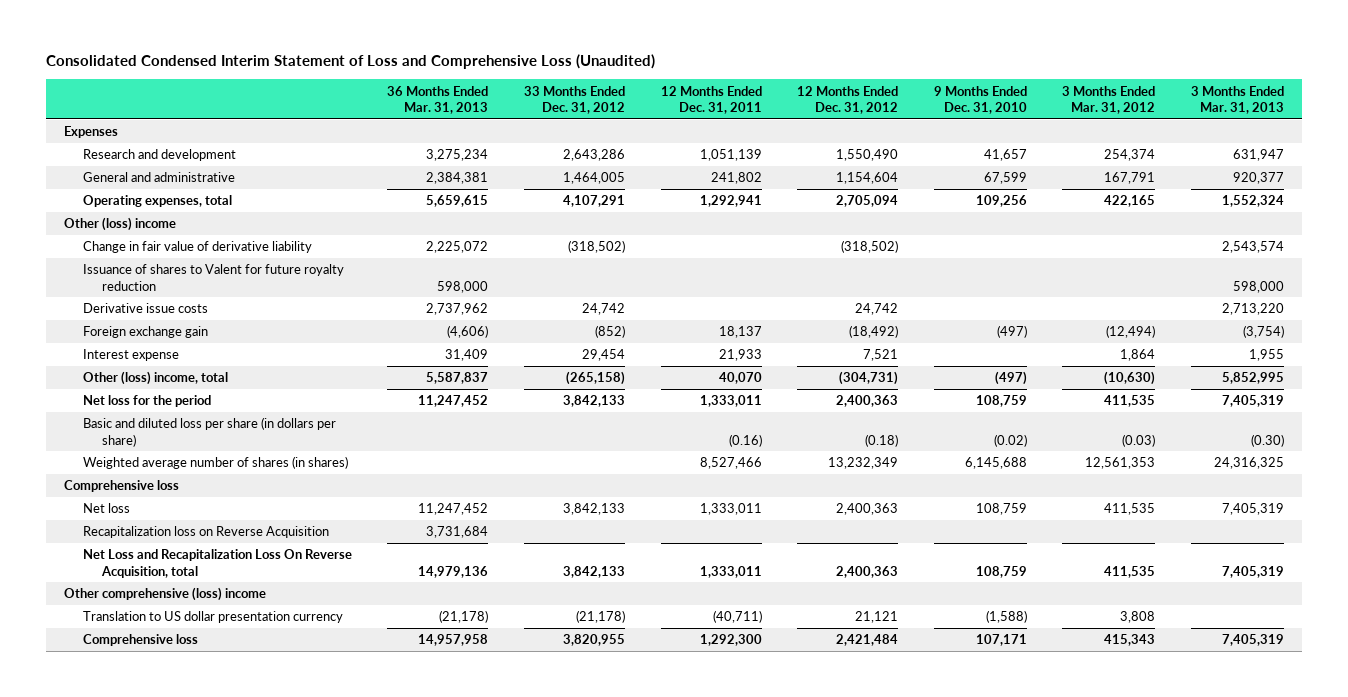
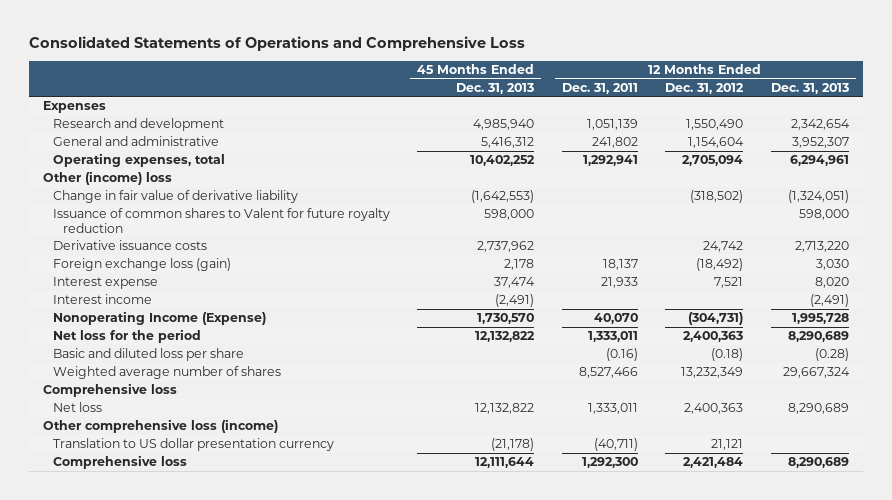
- Consolidated Condensed Interim Statement of Loss and Comprehensive Loss (Unaudited)
+ Consolidated Statements of Operations and Comprehensive Loss
- | 36 Months Ended Mar. 31, 2013 | 33 Months Ended Dec. 31, 2012 | 12 Months Ended Dec. 31, 2011 | 12 Months Ended Dec. 31, 2012 | 9 Months Ended Dec. 31, 2010 | 3 Months Ended Mar. 31, 2012 | 3 Months Ended Mar. 31, 2013
+ | 45 Months Ended Dec. 31, 2013 | 12 Months Ended Dec. 31, 2011 | 12 Months Ended Dec. 31, 2012 | 12 Months Ended Dec. 31, 2013
- Other (loss) income
+ Other (income) loss
- Issuance of shares to Valent for future royalty reduction | 598,000 | | | | | | 598,000
- Derivative issue costs | 2,737,962 | 24,742 | | 24,742 | | | 2,713,220
- Foreign exchange gain | (4,606) | (852) | 18,137 | (18,492) | (497) | (12,494) | (3,754)
+ Issuance of common shares to Valent for future royalty reduction | 598,000 | | | 598,000
+ Derivative issuance costs | 2,737,962 | | 24,742 | 2,713,220
+ Foreign exchange loss (gain) | 2,178 | 18,137 | (18,492) | 3,030
- Other (loss) income, total | 5,587,837 | (265,158) | 40,070 | (304,731) | (497) | (10,630) | 5,852,995
+ Interest income | (2,491) | | | (2,491)
+ Nonoperating Income (Expense) | 1,730,570 | 40,070 | (304,731) | 1,995,728
- Basic and diluted loss per share (in dollars per share) | | | (0.16) | (0.18) | (0.02) | (0.03) | (0.30)
- Weighted average number of shares (in shares) | | | 8,527,466 | 13,232,349 | 6,145,688 | 12,561,353 | 24,316,325
+ Basic and diluted loss per share | | (0.16) | (0.18) | (0.28)
+ Weighted average number of shares | | 8,527,466 | 13,232,349 | 29,667,324
- Recapitalization loss on Reverse Acquisition | 3,731,684 | | | | | |
- Net Loss and Recapitalization Loss On Reverse Acquisition, total | 14,979,136 | 3,842,133 | 1,333,011 | 2,400,363 | 108,759 | 411,535 | 7,405,319
- Other comprehensive (loss) income
+ Other comprehensive loss (income)

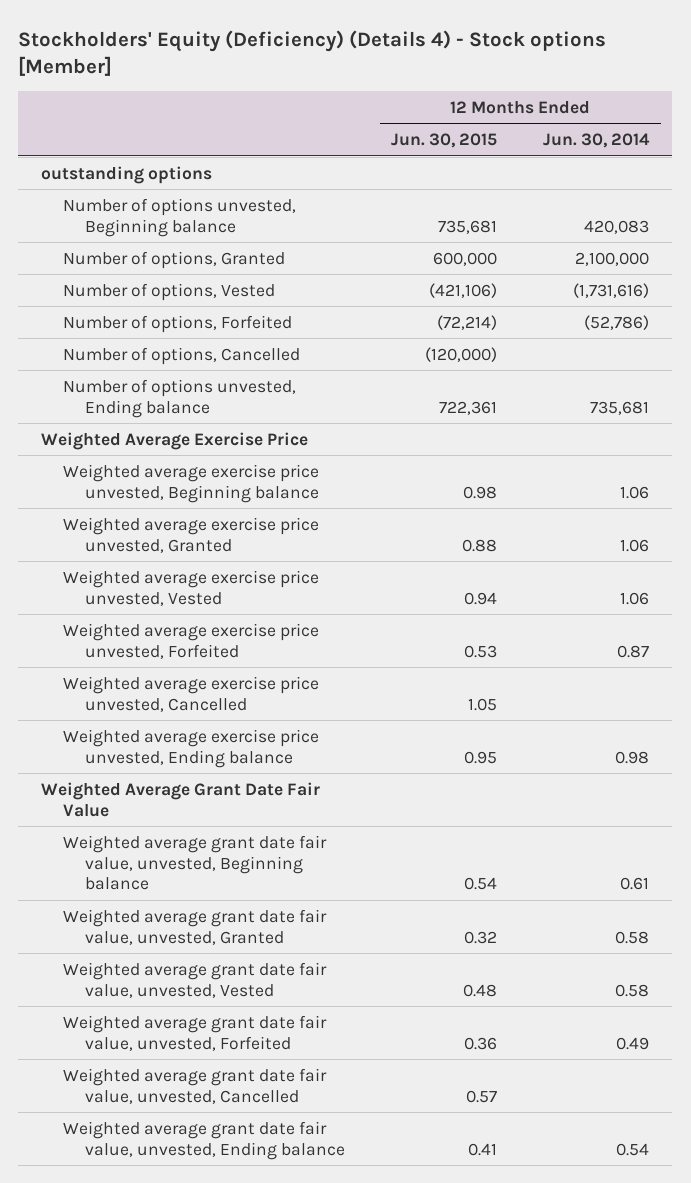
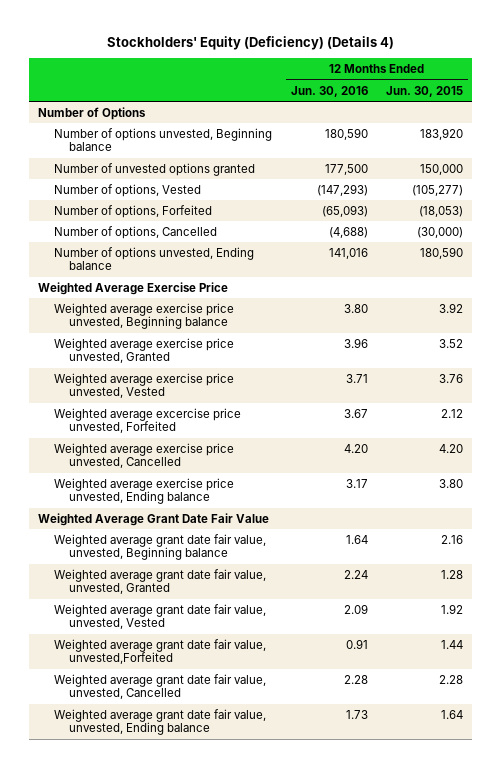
- Stockholders' Equity (Deficiency) (Details 4) - Stock options [Member]
+ Stockholders' Equity (Deficiency) (Details 4)
- | 12 Months Ended Jun. 30, 2015 | 12 Months Ended Jun. 30, 2014
+ | 12 Months Ended Jun. 30, 2016 | 12 Months Ended Jun. 30, 2015
- outstanding options
- Number of options unvested, Beginning balance | 735,681 | 420,083
- Number of options, Granted | 600,000 | 2,100,000
- Number of options, Vested | (421,106) | (1,731,616)
- Number of options, Forfeited | (72,214) | (52,786)
- Number of options, Cancelled | (120,000) |
- Number of options unvested, Ending balance | 722,361 | 735,681
+ Number of Options
+ Number of options unvested, Beginning balance | 180,590 | 183,920
+ Number of unvested options granted | 177,500 | 150,000
+ Number of options, Vested | (147,293) | (105,277)
+ Number of options, Forfeited | (65,093) | (18,053)
+ Number of options, Cancelled | (4,688) | (30,000)
+ Number of options unvested, Ending balance | 141,016 | 180,590
- Weighted average exercise price unvested, Beginning balance | 0.98 | 1.06
- Weighted average exercise price unvested, Granted | 0.88 | 1.06
- Weighted average exercise price unvested, Vested | 0.94 | 1.06
- Weighted average exercise price unvested, Forfeited | 0.53 | 0.87
- Weighted average exercise price unvested, Cancelled | 1.05 |
- Weighted average exercise price unvested, Ending balance | 0.95 | 0.98
+ Weighted average exercise price unvested, Beginning balance | 3.80 | 3.92
+ Weighted average exercise price unvested, Granted | 3.96 | 3.52
+ Weighted average exercise price unvested, Vested | 3.71 | 3.76
+ Weighted average excercise price unvested, Forfeited | 3.67 | 2.12
+ Weighted average exercise price unvested, Cancelled | 4.20 | 4.20
+ Weighted average exercise price unvested, Ending balance | 3.17 | 3.80
- Weighted average grant date fair value, unvested, Beginning balance | 0.54 | 0.61
- Weighted average grant date fair value, unvested, Granted | 0.32 | 0.58
- Weighted average grant date fair value, unvested, Vested | 0.48 | 0.58
- Weighted average grant date fair value, unvested, Forfeited | 0.36 | 0.49
- Weighted average grant date fair value, unvested, Cancelled | 0.57 |
- Weighted average grant date fair value, unvested, Ending balance | 0.41 | 0.54
+ Weighted average grant date fair value, unvested, Beginning balance | 1.64 | 2.16
+ Weighted average grant date fair value, unvested, Granted | 2.24 | 1.28
+ Weighted average grant date fair value, unvested, Vested | 2.09 | 1.92
+ Weighted average grant date fair value, unvested,Forfeited | 0.91 | 1.44
+ Weighted average grant date fair value, unvested, Cancelled | 2.28 | 2.28
+ Weighted average grant date fair value, unvested, Ending balance | 1.73 | 1.64

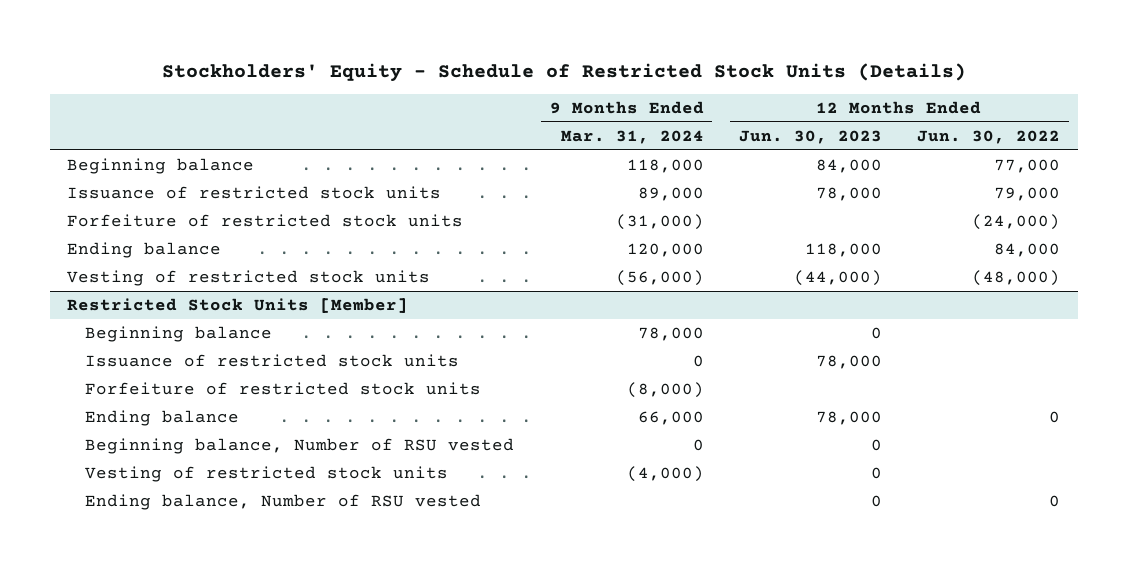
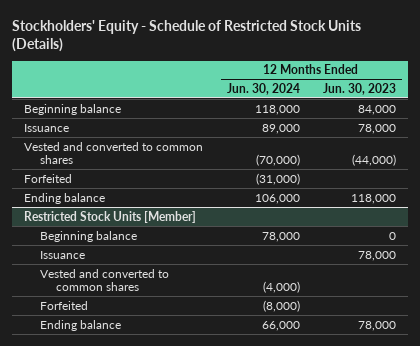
- | 9 Months Ended Mar. 31, 2024 | 12 Months Ended Jun. 30, 2023 | 12 Months Ended Jun. 30, 2022
+ | 12 Months Ended Jun. 30, 2024 | 12 Months Ended Jun. 30, 2023
- Issuance of restricted stock units | 89,000 | 78,000 | 79,000
- Forfeiture of restricted stock units | (31,000) | | (24,000)
+ Issuance | 89,000 | 78,000
+ Vested and converted to common shares | (70,000) | (44,000)
+ Forfeited | (31,000) |
- Vesting of restricted stock units | (56,000) | (44,000) | (48,000)
@ Restricted Stock Units [Member]
- Issuance of restricted stock units | 0 | 78,000 |
- Forfeiture of restricted stock units | (8,000) | |
+ Issuance | | 78,000
+ Vested and converted to common shares | (4,000) |
+ Forfeited | (8,000) |
- Beginning balance, Number of RSU vested | 0 | 0 |
- Vesting of restricted stock units | (4,000) | 0 |
- Ending balance, Number of RSU vested | | 0 | 0

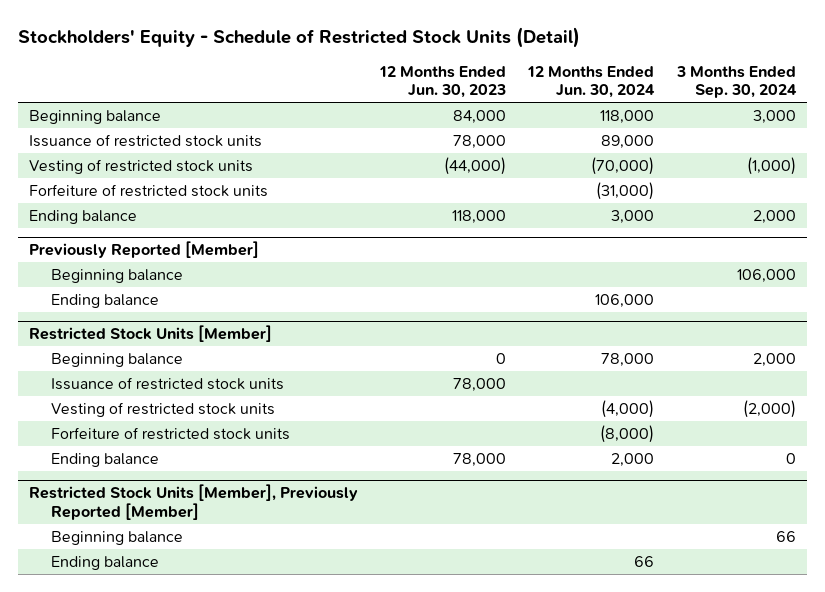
- Stockholders' Equity - Schedule of Restricted Stock Units (Details)
+ Stockholders' Equity - Schedule of Restricted Stock Units (Detail)
- | 12 Months Ended Jun. 30, 2024 | 12 Months Ended Jun. 30, 2023
+ | 12 Months Ended Jun. 30, 2023 | 12 Months Ended Jun. 30, 2024 | 3 Months Ended Sep. 30, 2024
- Issuance | 89,000 | 78,000
- Vested and converted to common shares | (70,000) | (44,000)
- Forfeited | (31,000) |
- Ending balance | 106,000 | 118,000
+ Issuance of restricted stock units | 78,000 | 89,000 |
+ Vesting of restricted stock units | (44,000) | (70,000) | (1,000)
+ Forfeiture of restricted stock units | | (31,000) |
+ Ending balance | 118,000 | 3,000 | 2,000
+ Previously Reported [Member]
+ Beginning balance | | | 106,000
+ Ending balance | | 106,000 |
@ Restricted Stock Units [Member]
- Issuance | | 78,000
- Vested and converted to common shares | (4,000) |
- Forfeited | (8,000) |
- Ending balance | 66,000 | 78,000
+ Issuance of restricted stock units | 78,000 | |
+ Vesting of restricted stock units | | (4,000) | (2,000)
+ Forfeiture of restricted stock units | | (8,000) |
+ Ending balance | 78,000 | 2,000 | 0
+ Restricted Stock Units [Member], Previously Reported [Member]
+ Beginning balance | | | 66
+ Ending balance | | 66 |

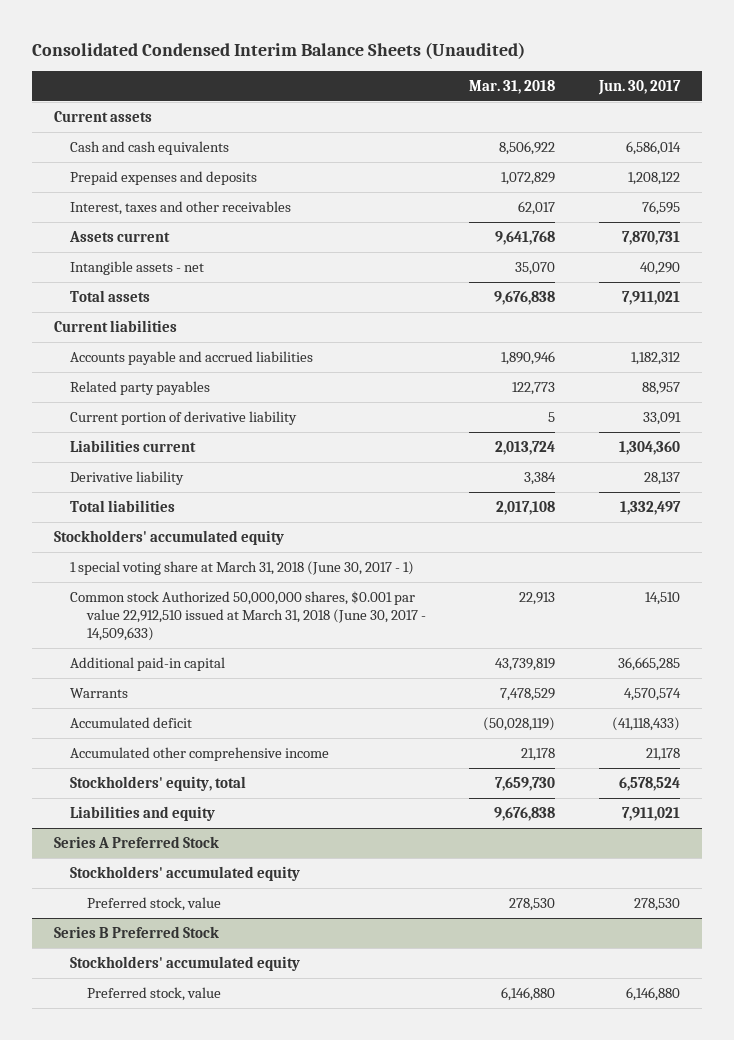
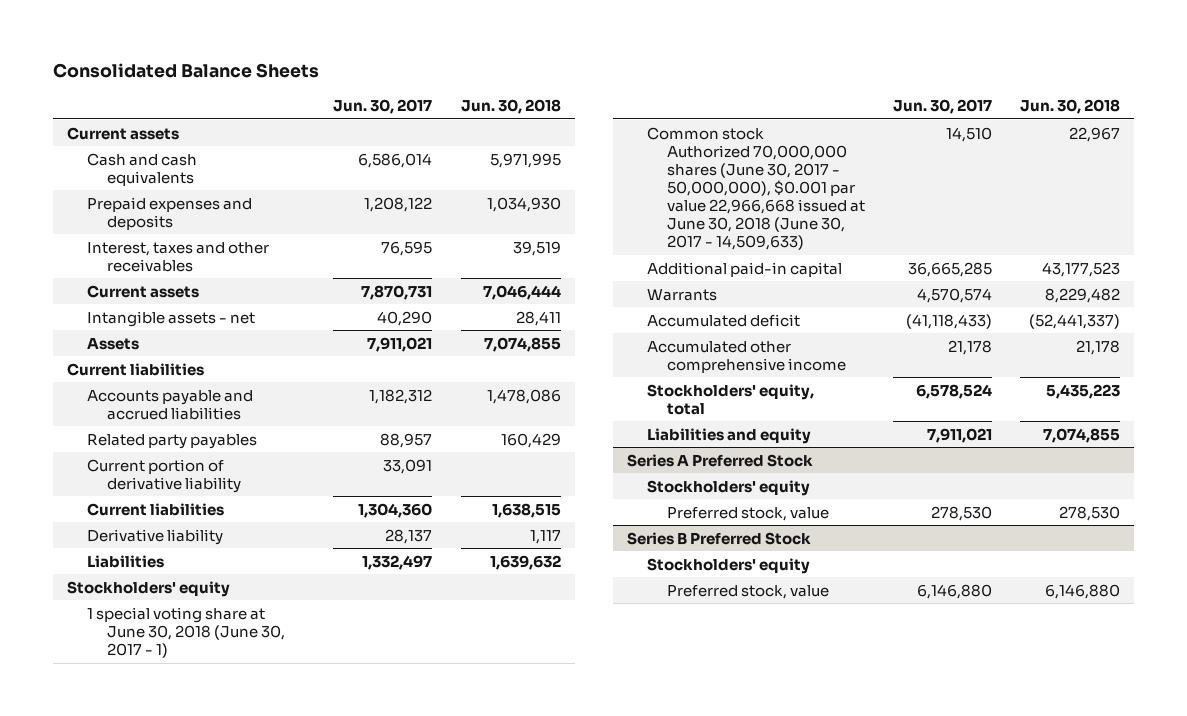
- Consolidated Condensed Interim Balance Sheets (Unaudited)
+ Consolidated Balance Sheets
- | Mar. 31, 2018 | Jun. 30, 2017
+ | Jun. 30, 2017 | Jun. 30, 2018
- Assets current | 9,641,768 | 7,870,731
+ Current assets | 7,870,731 | 7,046,444
- Total assets | 9,676,838 | 7,911,021
+ Assets | 7,911,021 | 7,074,855
- Liabilities current | 2,013,724 | 1,304,360
+ Current liabilities | 1,304,360 | 1,638,515
- Total liabilities | 2,017,108 | 1,332,497
- Stockholders' accumulated equity
- 1 special voting share at March 31, 2018 (June 30, 2017 - 1)
- Common stock Authorized 50,000,000 shares, $0.001 par value 22,912,510 issued at March 31, 2018 (June 30, 2017 - 14,509,633) | 22,913 | 14,510
+ Liabilities | 1,332,497 | 1,639,632
+ Stockholders' equity
+ 1 special voting share at June 30, 2018 (June 30, 2017 - 1)
+ Common stock Authorized 70,000,000 shares (June 30, 2017 - 50,000,000), $0.001 par value 22,966,668 issued at June 30, 2018 (June 30, 2017 - 14,509,633) | 14,510 | 22,967
@ Series A Preferred Stock
- Stockholders' accumulated equity
+ Stockholders' equity
@ Series B Preferred Stock
- Stockholders' accumulated equity
+ Stockholders' equity

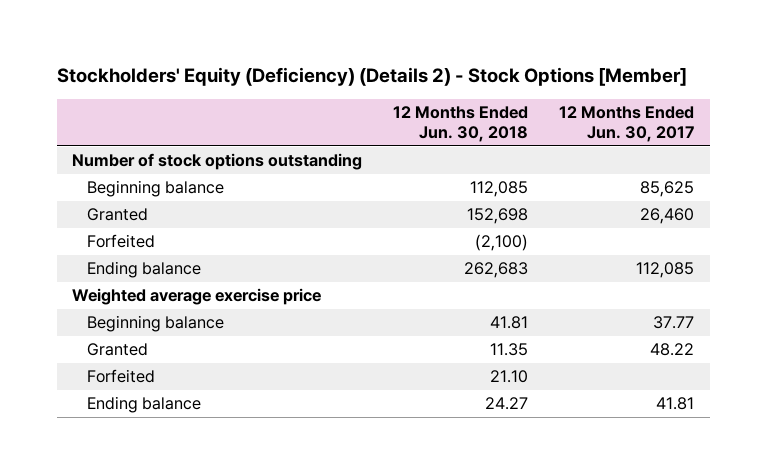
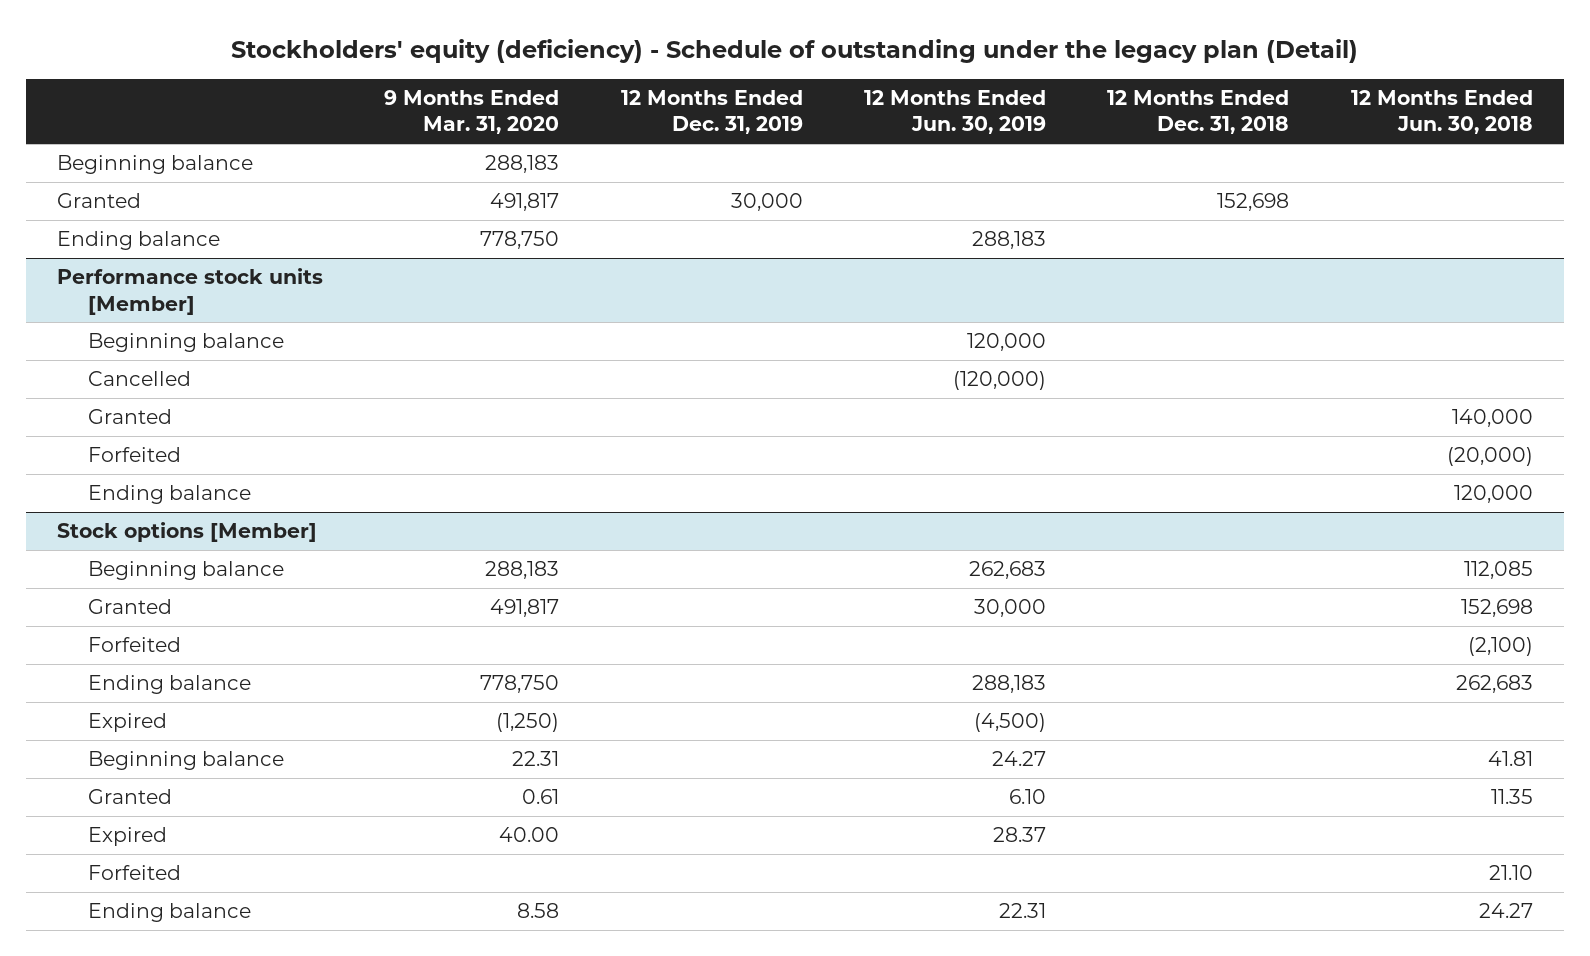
- Stockholders' Equity (Deficiency) (Details 2) - Stock Options [Member]
+ Stockholders' equity (deficiency) - Schedule of outstanding under the legacy plan (Detail)
- | 12 Months Ended Jun. 30, 2018 | 12 Months Ended Jun. 30, 2017
+ | 9 Months Ended Mar. 31, 2020 | 12 Months Ended Dec. 31, 2019 | 12 Months Ended Jun. 30, 2019 | 12 Months Ended Dec. 31, 2018 | 12 Months Ended Jun. 30, 2018
- Number of stock options outstanding
+ Beginning balance | 288,183 | | | |
+ Granted | 491,817 | 30,000 | | 152,698 |
+ Ending balance | 778,750 | | 288,183 | |
+ Performance stock units [Member]
+ Beginning balance | | | 120,000 | |
+ Cancelled | | | (120,000) | |
+ Granted | | | | | 140,000
+ Forfeited | | | | | (20,000)
+ Ending balance | | | | | 120,000
+ Stock options [Member]
- Weighted average exercise price
+ Expired | (1,250) | | (4,500) | |
+ Expired | 40.00 | | 28.37 | |

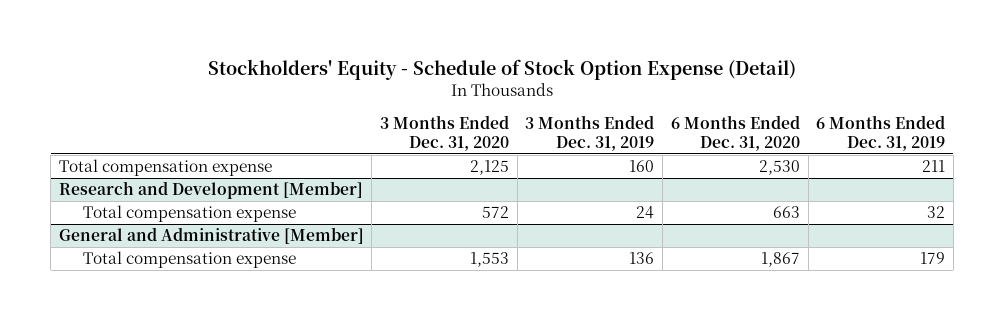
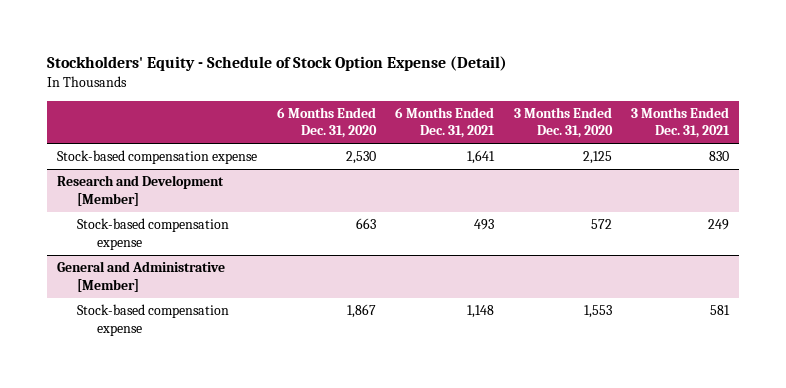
- | 3 Months Ended Dec. 31, 2020 | 3 Months Ended Dec. 31, 2019 | 6 Months Ended Dec. 31, 2020 | 6 Months Ended Dec. 31, 2019
+ | 6 Months Ended Dec. 31, 2020 | 6 Months Ended Dec. 31, 2021 | 3 Months Ended Dec. 31, 2020 | 3 Months Ended Dec. 31, 2021
- Total compensation expense | 2,125 | 160 | 2,530 | 211
+ Stock-based compensation expense | 2,530 | 1,641 | 2,125 | 830
@ Research and Development [Member]
- Total compensation expense | 572 | 24 | 663 | 32
+ Stock-based compensation expense | 663 | 493 | 572 | 249
@ General and Administrative [Member]
- Total compensation expense | 1,553 | 136 | 1,867 | 179
+ Stock-based compensation expense | 1,867 | 1,148 | 1,553 | 581

